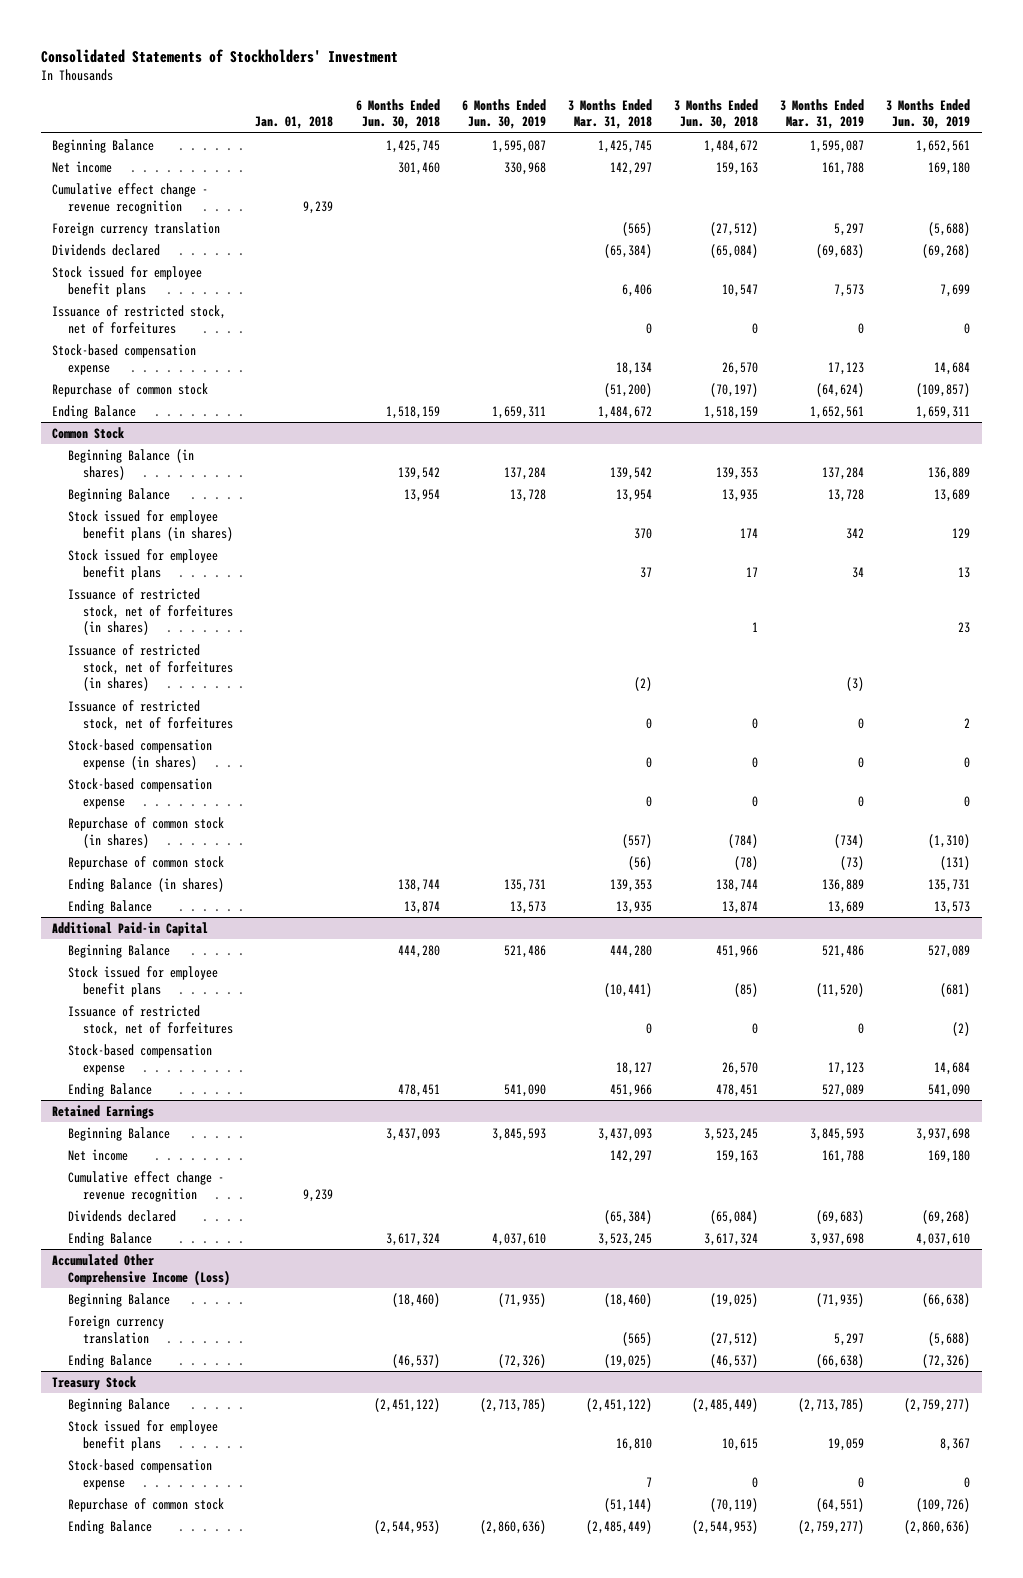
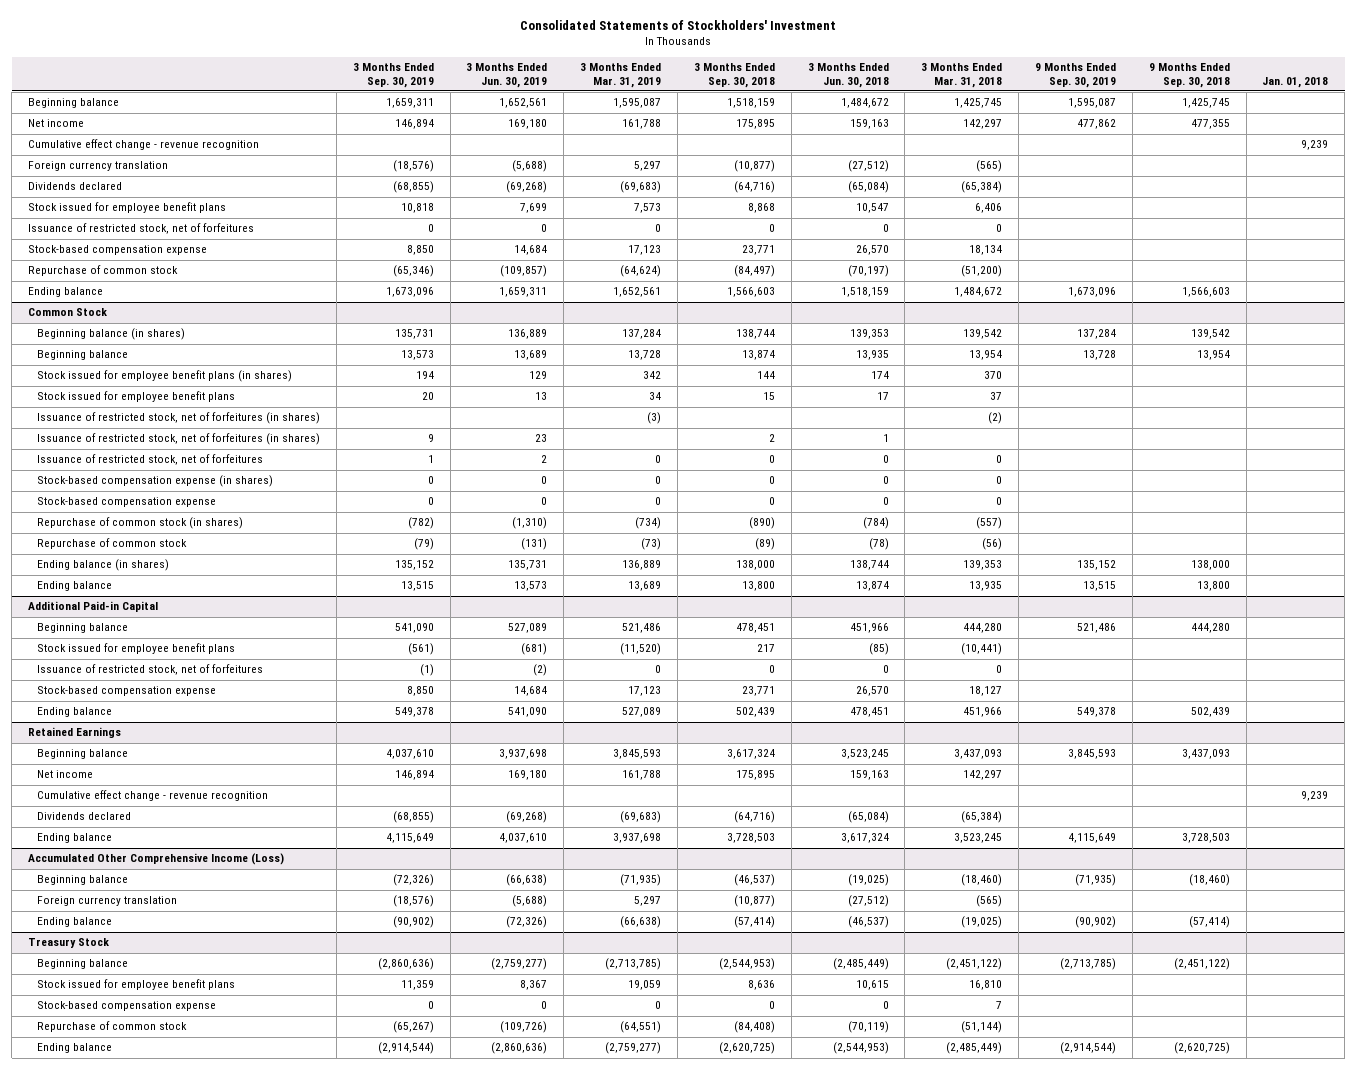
- | Jan. 01, 2018 | 6 Months Ended Jun. 30, 2018 | 6 Months Ended Jun. 30, 2019 | 3 Months Ended Mar. 31, 2018 | 3 Months Ended Jun. 30, 2018 | 3 Months Ended Mar. 31, 2019 | 3 Months Ended Jun. 30, 2019
+ | 3 Months Ended Sep. 30, 2019 | 3 Months Ended Jun. 30, 2019 | 3 Months Ended Mar. 31, 2019 | 3 Months Ended Sep. 30, 2018 | 3 Months Ended Jun. 30, 2018 | 3 Months Ended Mar. 31, 2018 | 9 Months Ended Sep. 30, 2019 | 9 Months Ended Sep. 30, 2018 | Jan. 01, 2018
- Beginning Balance | | 1,425,745 | 1,595,087 | 1,425,745 | 1,484,672 | 1,595,087 | 1,652,561
+ Beginning balance | 1,659,311 | 1,652,561 | 1,595,087 | 1,518,159 | 1,484,672 | 1,425,745 | 1,595,087 | 1,425,745 |
- Ending Balance | | 1,518,159 | 1,659,311 | 1,484,672 | 1,518,159 | 1,652,561 | 1,659,311
+ Ending balance | 1,673,096 | 1,659,311 | 1,652,561 | 1,566,603 | 1,518,159 | 1,484,672 | 1,673,096 | 1,566,603 |
@ Common Stock
- Beginning Balance (in shares) | | 139,542 | 137,284 | 139,542 | 139,353 | 137,284 | 136,889
- Beginning Balance | | 13,954 | 13,728 | 13,954 | 13,935 | 13,728 | 13,689
+ Beginning balance (in shares) | 135,731 | 136,889 | 137,284 | 138,744 | 139,353 | 139,542 | 137,284 | 139,542 |
+ Beginning balance | 13,573 | 13,689 | 13,728 | 13,874 | 13,935 | 13,954 | 13,728 | 13,954 |
moved down: Issuance of restricted stock, net of forfeitures (in shares) | 9 | 23 | | 2 | 1 | | | |
- Ending Balance (in shares) | | 138,744 | 135,731 | 139,353 | 138,744 | 136,889 | 135,731
- Ending Balance | | 13,874 | 13,573 | 13,935 | 13,874 | 13,689 | 13,573
+ Ending balance (in shares) | 135,152 | 135,731 | 136,889 | 138,000 | 138,744 | 139,353 | 135,152 | 138,000 |
+ Ending balance | 13,515 | 13,573 | 13,689 | 13,800 | 13,874 | 13,935 | 13,515 | 13,800 |
@ Additional Paid-in Capital
- Beginning Balance | | 444,280 | 521,486 | 444,280 | 451,966 | 521,486 | 527,089
+ Beginning balance | 541,090 | 527,089 | 521,486 | 478,451 | 451,966 | 444,280 | 521,486 | 444,280 |
- Ending Balance | | 478,451 | 541,090 | 451,966 | 478,451 | 527,089 | 541,090
+ Ending balance | 549,378 | 541,090 | 527,089 | 502,439 | 478,451 | 451,966 | 549,378 | 502,439 |
@ Retained Earnings
- Beginning Balance | | 3,437,093 | 3,845,593 | 3,437,093 | 3,523,245 | 3,845,593 | 3,937,698
+ Beginning balance | 4,037,610 | 3,937,698 | 3,845,593 | 3,617,324 | 3,523,245 | 3,437,093 | 3,845,593 | 3,437,093 |
- Ending Balance | | 3,617,324 | 4,037,610 | 3,523,245 | 3,617,324 | 3,937,698 | 4,037,610
+ Ending balance | 4,115,649 | 4,037,610 | 3,937,698 | 3,728,503 | 3,617,324 | 3,523,245 | 4,115,649 | 3,728,503 |
@ Accumulated Other Comprehensive Income (Loss)
- Beginning Balance | | (18,460) | (71,935) | (18,460) | (19,025) | (71,935) | (66,638)
+ Beginning balance | (72,326) | (66,638) | (71,935) | (46,537) | (19,025) | (18,460) | (71,935) | (18,460) |
- Ending Balance | | (46,537) | (72,326) | (19,025) | (46,537) | (66,638) | (72,326)
+ Ending balance | (90,902) | (72,326) | (66,638) | (57,414) | (46,537) | (19,025) | (90,902) | (57,414) |
@ Treasury Stock
- Beginning Balance | | (2,451,122) | (2,713,785) | (2,451,122) | (2,485,449) | (2,713,785) | (2,759,277)
+ Beginning balance | (2,860,636) | (2,759,277) | (2,713,785) | (2,544,953) | (2,485,449) | (2,451,122) | (2,713,785) | (2,451,122) |
- Ending Balance | | (2,544,953) | (2,860,636) | (2,485,449) | (2,544,953) | (2,759,277) | (2,860,636)
+ Ending balance | (2,914,544) | (2,860,636) | (2,759,277) | (2,620,725) | (2,544,953) | (2,485,449) | (2,914,544) | (2,620,725) |

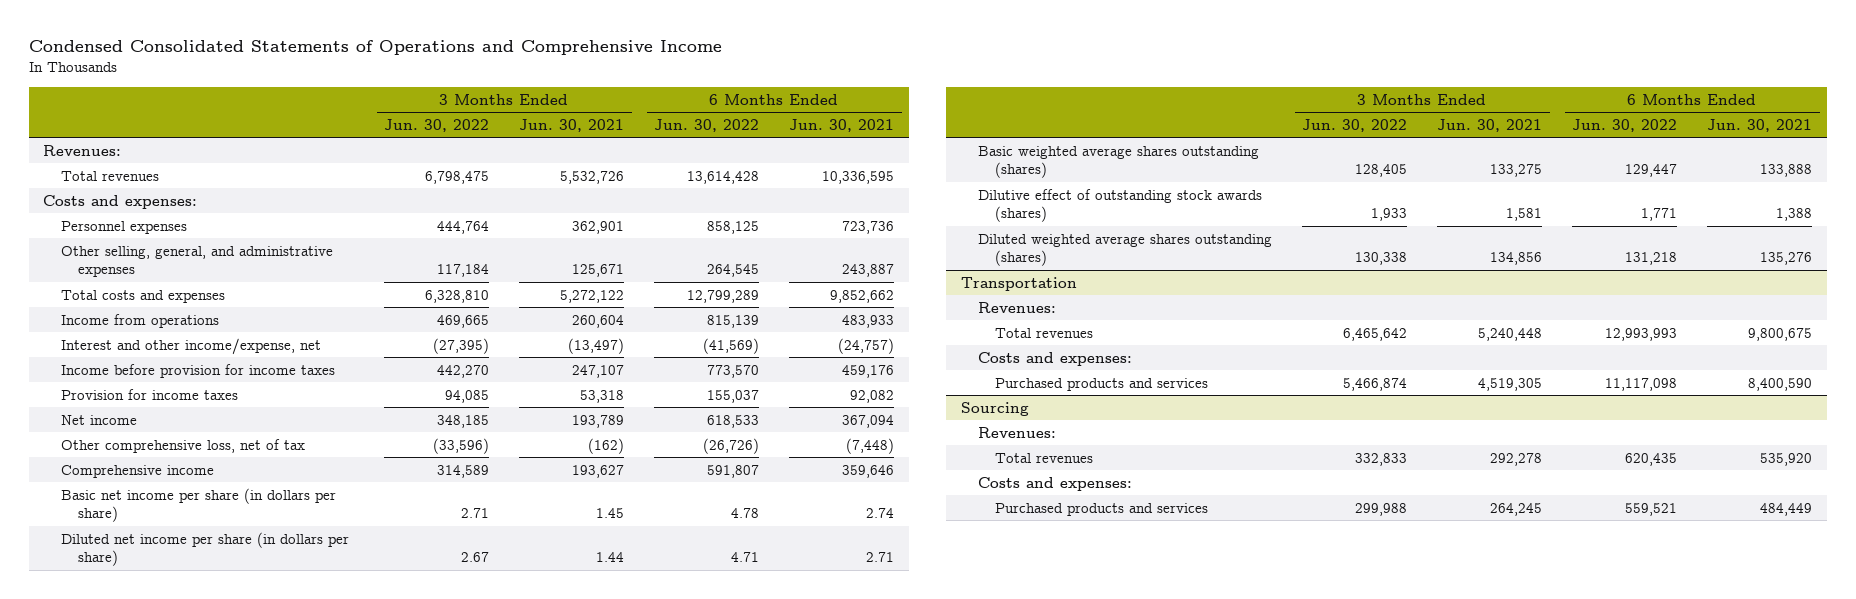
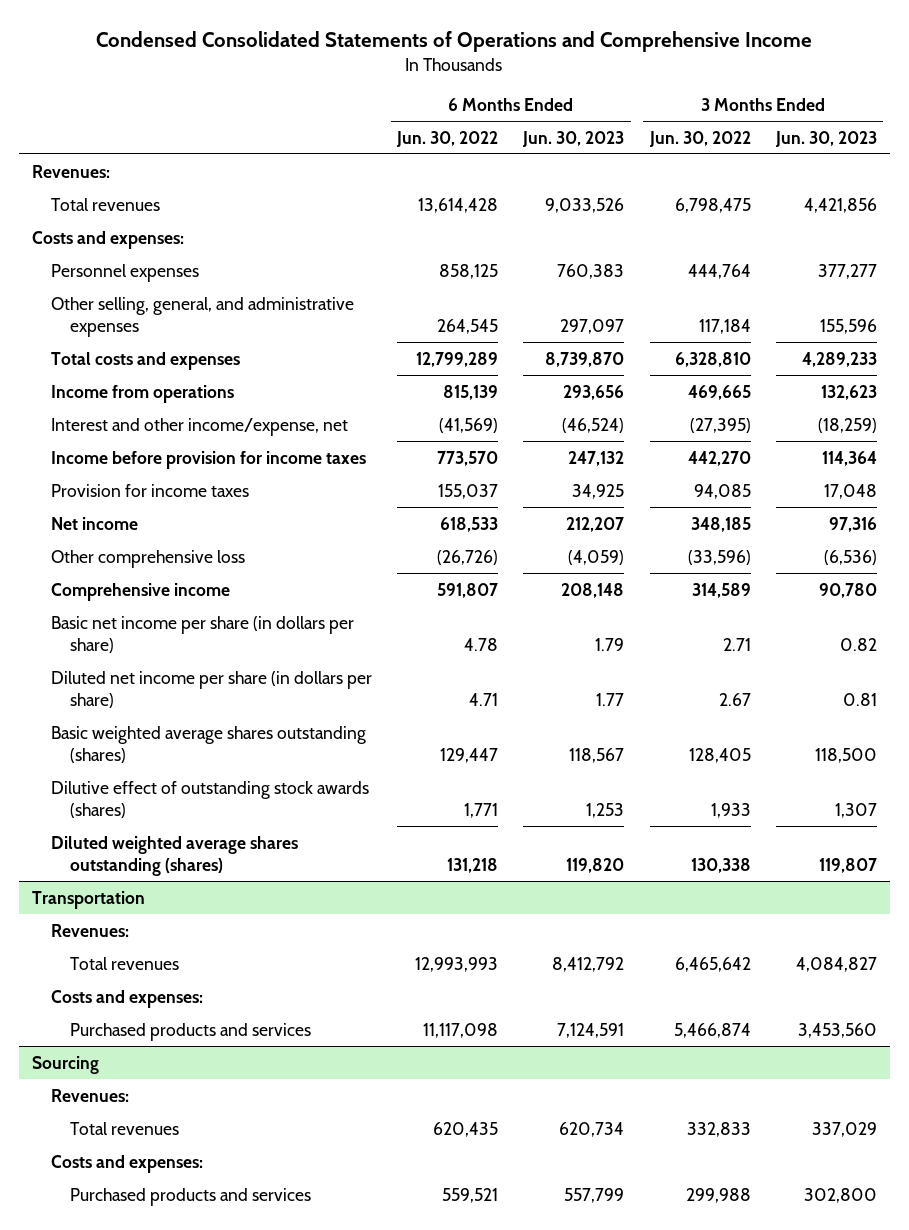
- | 3 Months Ended Jun. 30, 2022 | 3 Months Ended Jun. 30, 2021 | 6 Months Ended Jun. 30, 2022 | 6 Months Ended Jun. 30, 2021
+ | 6 Months Ended Jun. 30, 2022 | 6 Months Ended Jun. 30, 2023 | 3 Months Ended Jun. 30, 2022 | 3 Months Ended Jun. 30, 2023
- Other comprehensive loss, net of tax | (33,596) | (162) | (26,726) | (7,448)
+ Other comprehensive loss | (26,726) | (4,059) | (33,596) | (6,536)

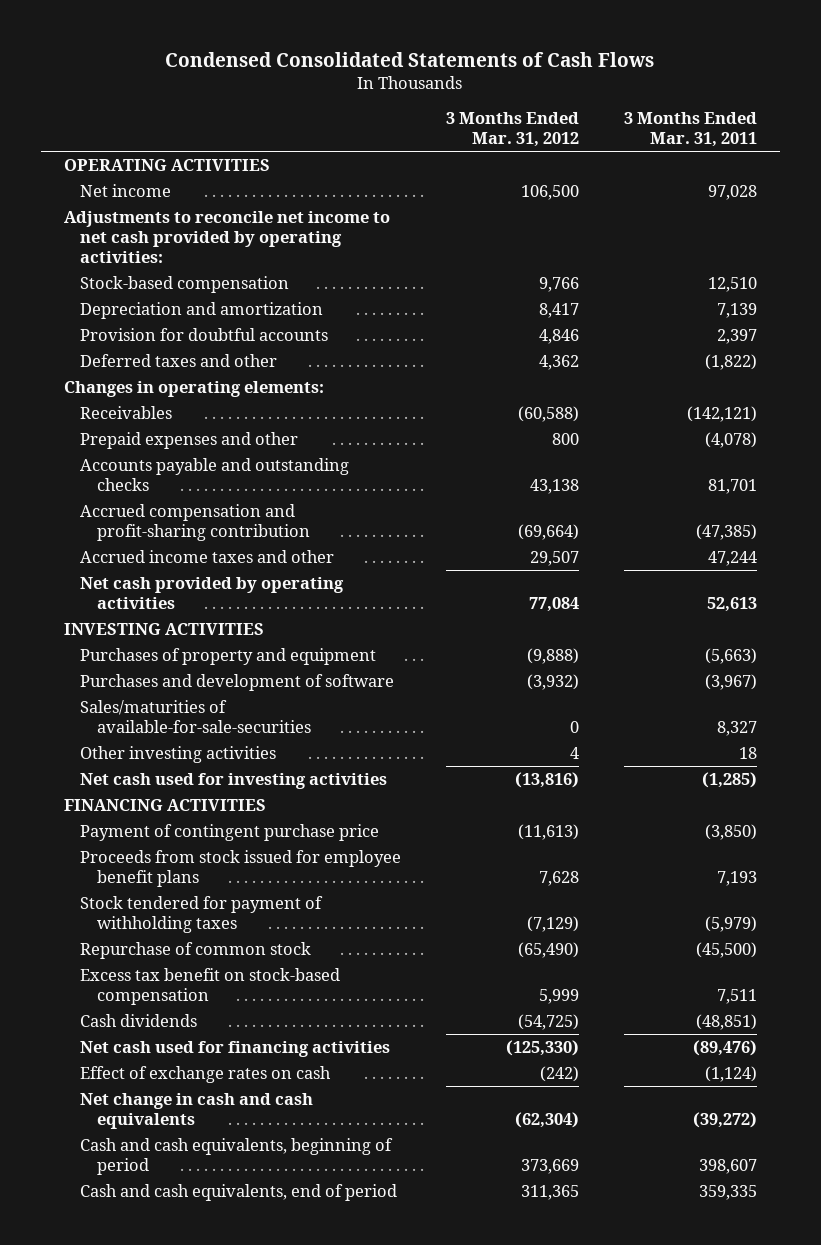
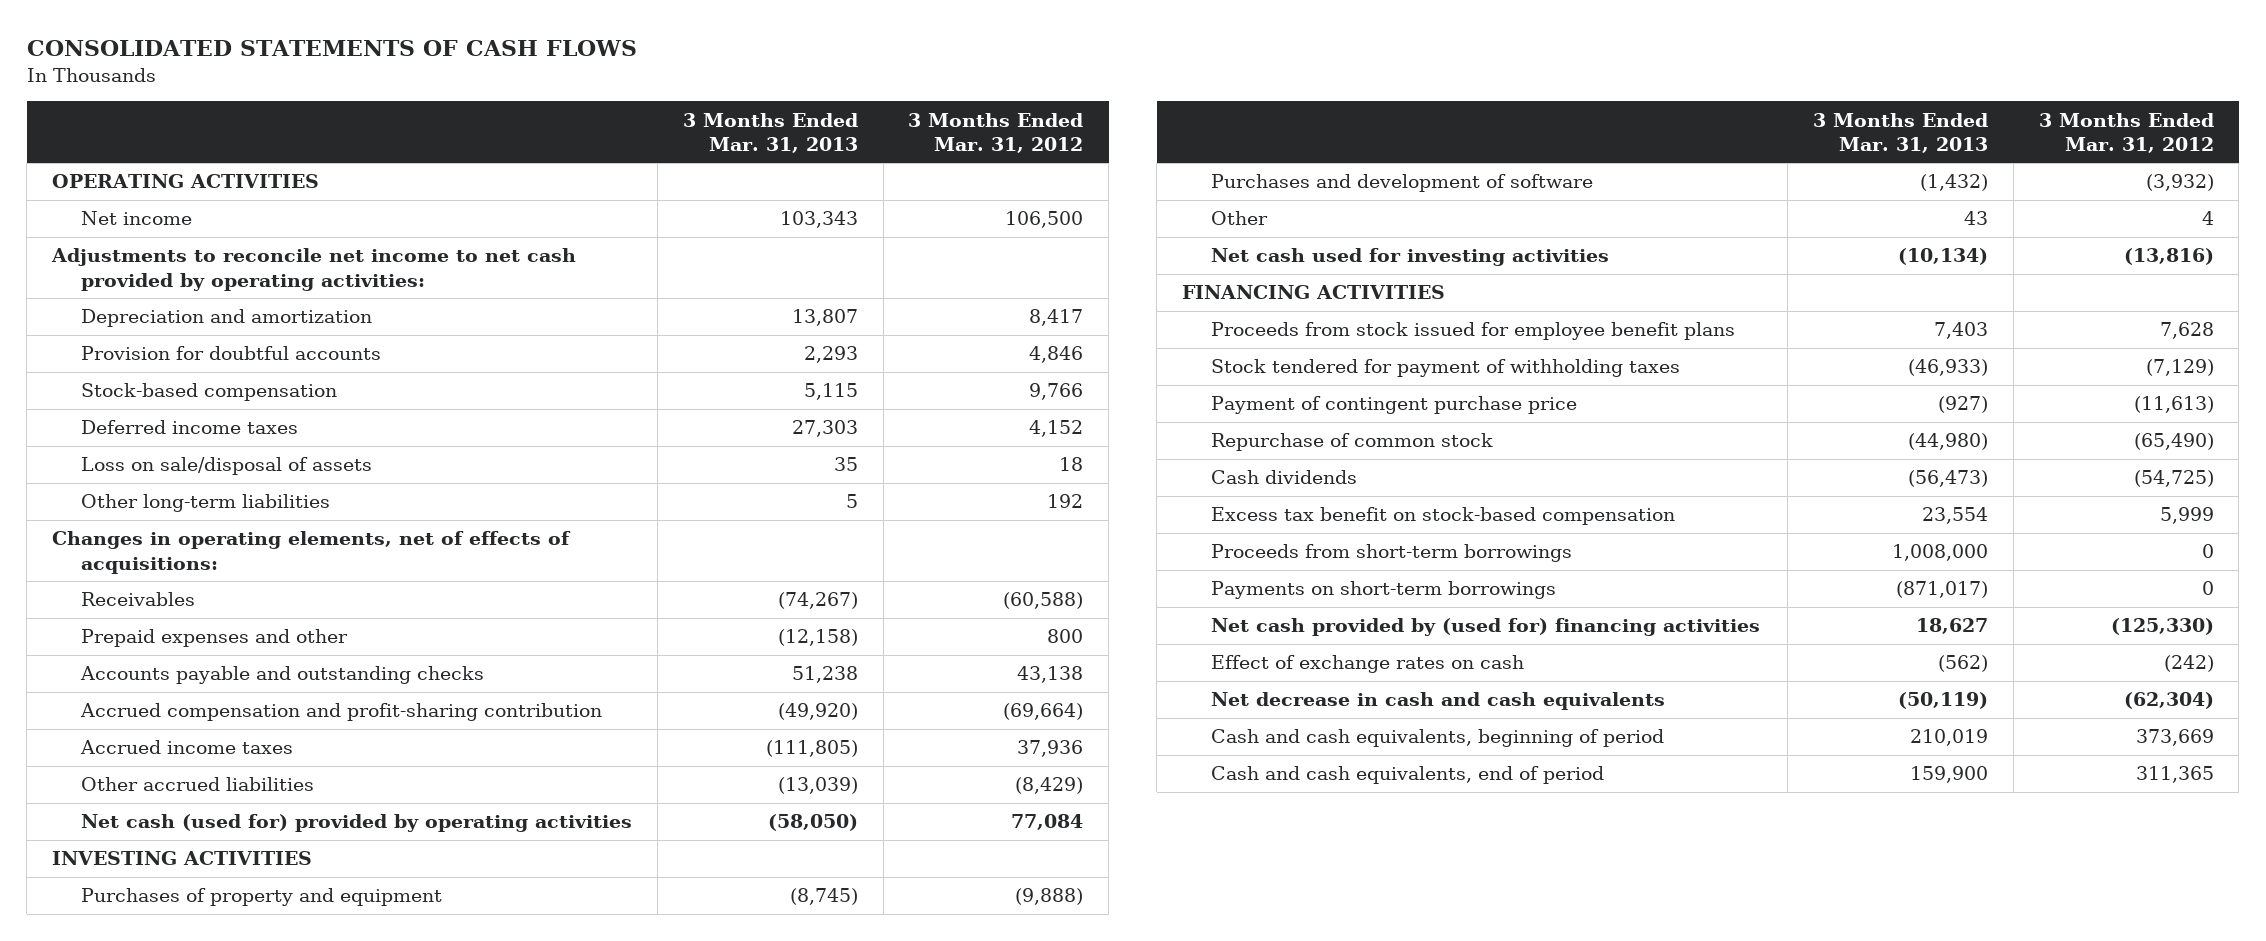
- Condensed Consolidated Statements of Cash Flows
+ CONSOLIDATED STATEMENTS OF CASH FLOWS
- | 3 Months Ended Mar. 31, 2012 | 3 Months Ended Mar. 31, 2011
+ | 3 Months Ended Mar. 31, 2013 | 3 Months Ended Mar. 31, 2012
- Deferred taxes and other | 4,362 | (1,822)
- Changes in operating elements:
moved down: Stock-based compensation | 5,115 | 9,766
+ Deferred income taxes | 27,303 | 4,152
+ Loss on sale/disposal of assets | 35 | 18
+ Other long-term liabilities | 5 | 192
+ Changes in operating elements, net of effects of acquisitions:
- Accrued income taxes and other | 29,507 | 47,244
- Net cash provided by operating activities | 77,084 | 52,613
+ Accrued income taxes | (111,805) | 37,936
+ Other accrued liabilities | (13,039) | (8,429)
+ Net cash (used for) provided by operating activities | (58,050) | 77,084
- Sales/maturities of available-for-sale-securities | 0 | 8,327
- Other investing activities | 4 | 18
+ Other | 43 | 4
moved down: Payment of contingent purchase price | (927) | (11,613)
- Net cash used for financing activities | (125,330) | (89,476)
moved down: Excess tax benefit on stock-based compensation | 23,554 | 5,999
+ Proceeds from short-term borrowings | 1,008,000 | 0
+ Payments on short-term borrowings | (871,017) | 0
+ Net cash provided by (used for) financing activities | 18,627 | (125,330)
- Net change in cash and cash equivalents | (62,304) | (39,272)
+ Net decrease in cash and cash equivalents | (50,119) | (62,304)

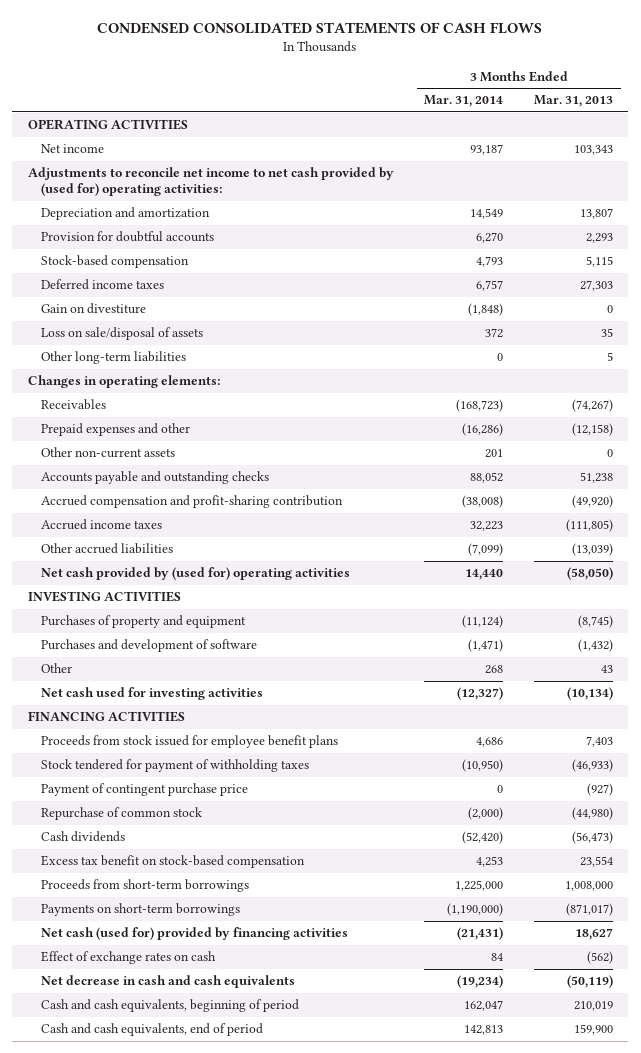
- CONSOLIDATED STATEMENTS OF CASH FLOWS
+ CONDENSED CONSOLIDATED STATEMENTS OF CASH FLOWS
- | 3 Months Ended Mar. 31, 2013 | 3 Months Ended Mar. 31, 2012
+ | 3 Months Ended Mar. 31, 2014 | 3 Months Ended Mar. 31, 2013
- Adjustments to reconcile net income to net cash provided by operating activities:
+ Adjustments to reconcile net income to net cash provided by (used for) operating activities:
+ Gain on divestiture | (1,848) | 0
- Changes in operating elements, net of effects of acquisitions:
+ Changes in operating elements:
+ Other non-current assets | 201 | 0
- Net cash (used for) provided by operating activities | (58,050) | 77,084
+ Net cash provided by (used for) operating activities | 14,440 | (58,050)
- Net cash provided by (used for) financing activities | 18,627 | (125,330)
+ Net cash (used for) provided by financing activities | (21,431) | 18,627

